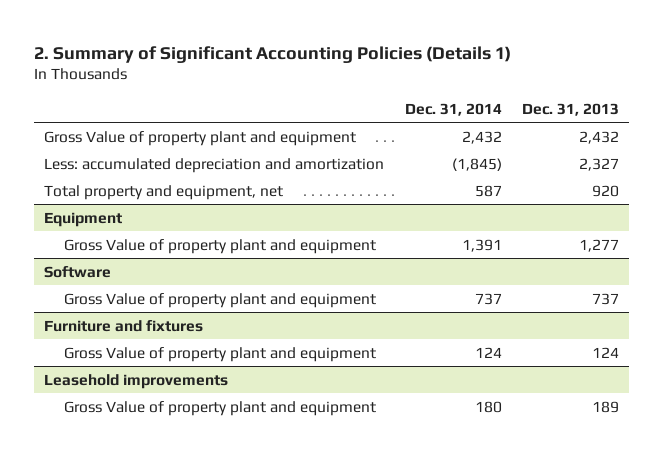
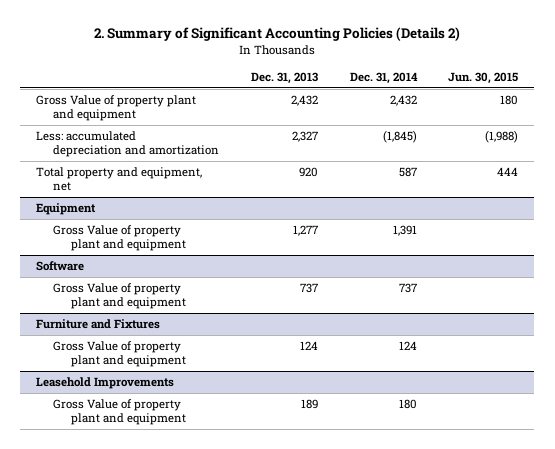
- 2. Summary of Significant Accounting Policies (Details 1)
+ 2. Summary of Significant Accounting Policies (Details 2)
- | Dec. 31, 2014 | Dec. 31, 2013
+ | Dec. 31, 2013 | Dec. 31, 2014 | Jun. 30, 2015
- Furniture and fixtures
+ Furniture and Fixtures
- Leasehold improvements
+ Leasehold Improvements

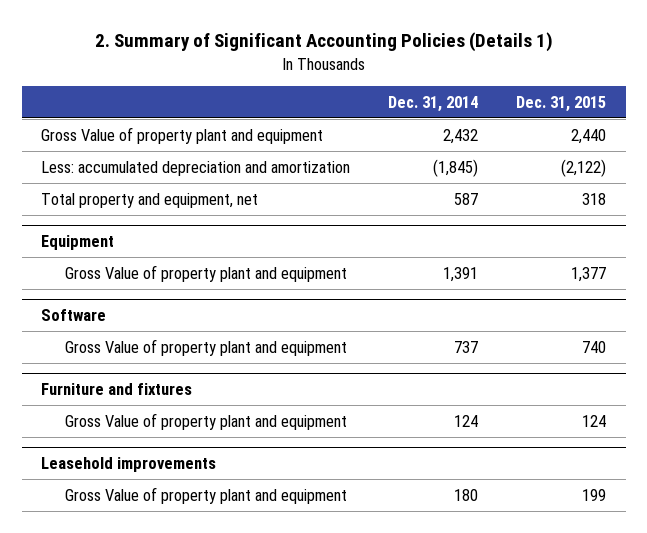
- 2. Summary of Significant Accounting Policies (Details 2)
+ 2. Summary of Significant Accounting Policies (Details 1)
- | Dec. 31, 2013 | Dec. 31, 2014 | Jun. 30, 2015
+ | Dec. 31, 2014 | Dec. 31, 2015
- Furniture and Fixtures
+ Furniture and fixtures
- Leasehold Improvements
+ Leasehold improvements

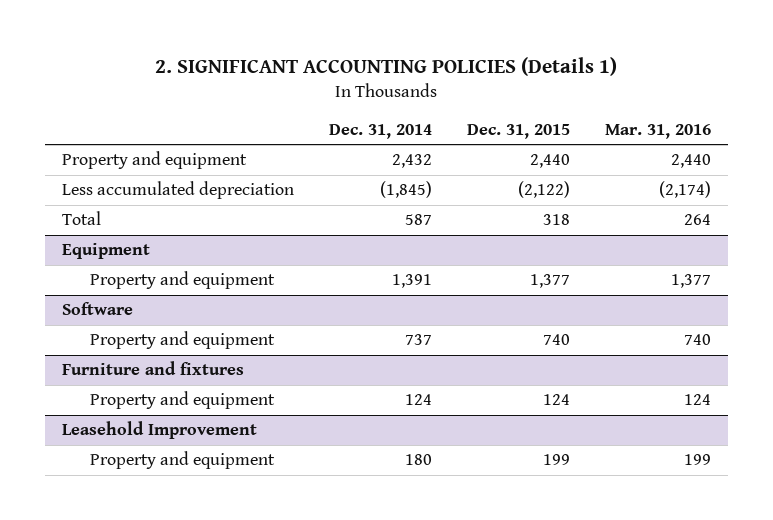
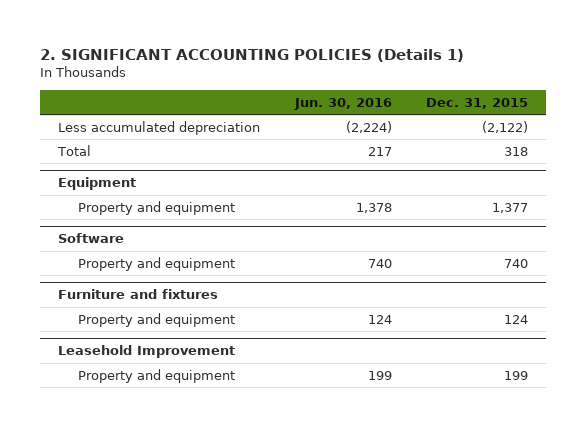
- | Dec. 31, 2014 | Dec. 31, 2015 | Mar. 31, 2016
+ | Jun. 30, 2016 | Dec. 31, 2015
- Property and equipment | 2,432 | 2,440 | 2,440

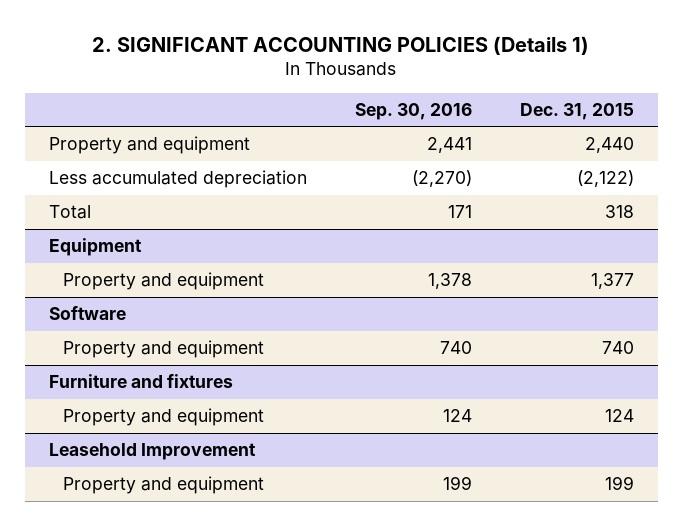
- | Jun. 30, 2016 | Dec. 31, 2015
+ | Sep. 30, 2016 | Dec. 31, 2015
+ Property and equipment | 2,441 | 2,440

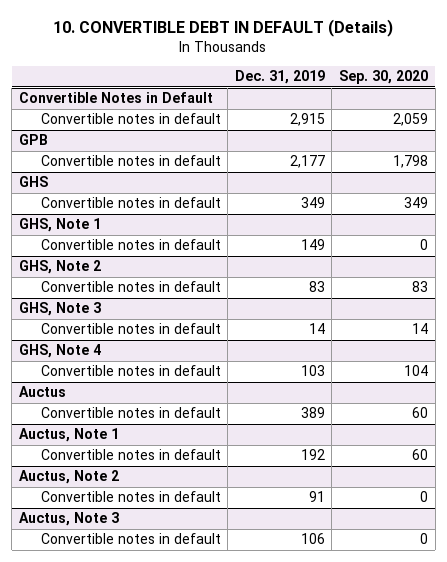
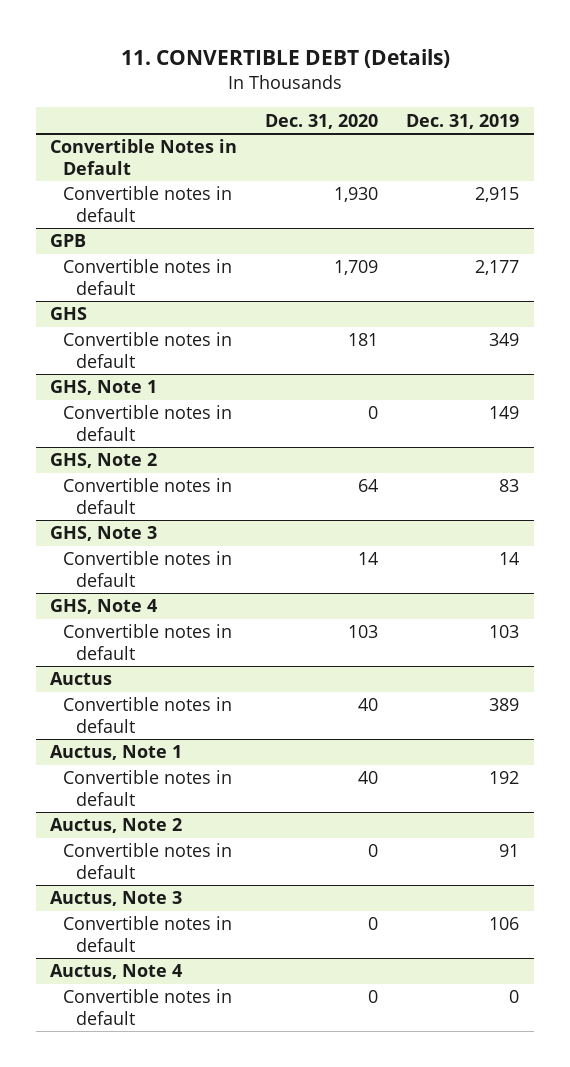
- 10. CONVERTIBLE DEBT IN DEFAULT (Details)
+ 11. CONVERTIBLE DEBT (Details)
- | Dec. 31, 2019 | Sep. 30, 2020
+ | Dec. 31, 2020 | Dec. 31, 2019
+ Auctus, Note 4
+ Convertible notes in default | 0 | 0

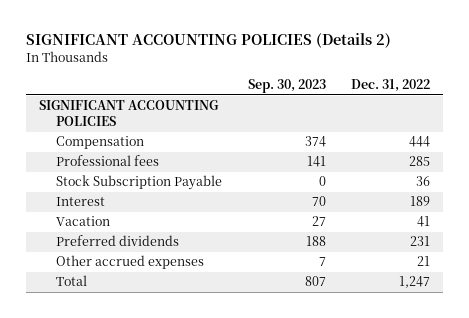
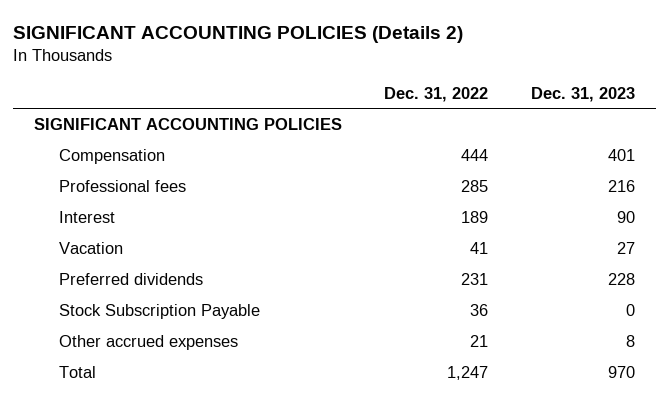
- | Sep. 30, 2023 | Dec. 31, 2022
+ | Dec. 31, 2022 | Dec. 31, 2023
moved down: Stock Subscription Payable | 36 | 0

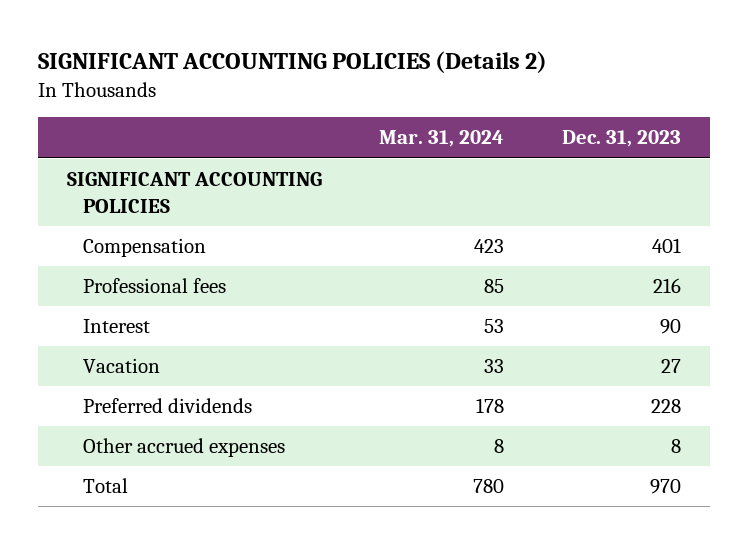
- | Dec. 31, 2022 | Dec. 31, 2023
+ | Mar. 31, 2024 | Dec. 31, 2023
- Stock Subscription Payable | 36 | 0

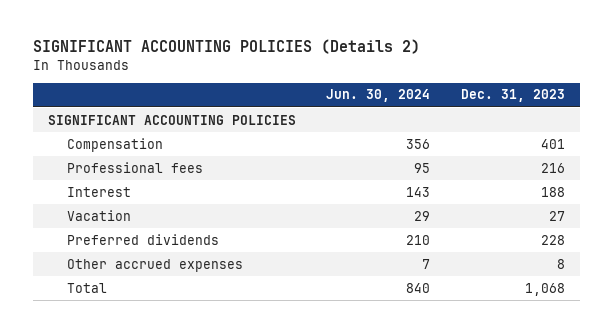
- | Mar. 31, 2024 | Dec. 31, 2023
+ | Jun. 30, 2024 | Dec. 31, 2023
- Interest | 53 | 90
+ Interest | 143 | 188
- Total | 780 | 970
+ Total | 840 | 1,068

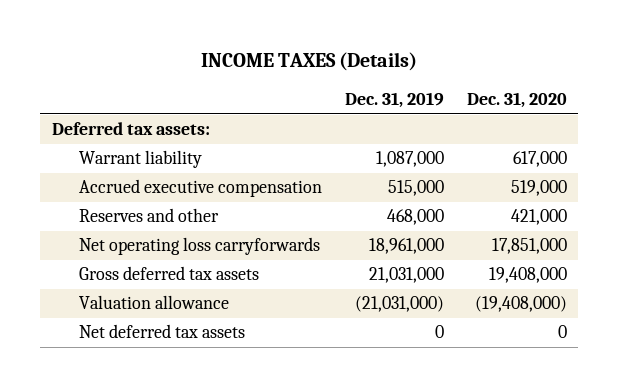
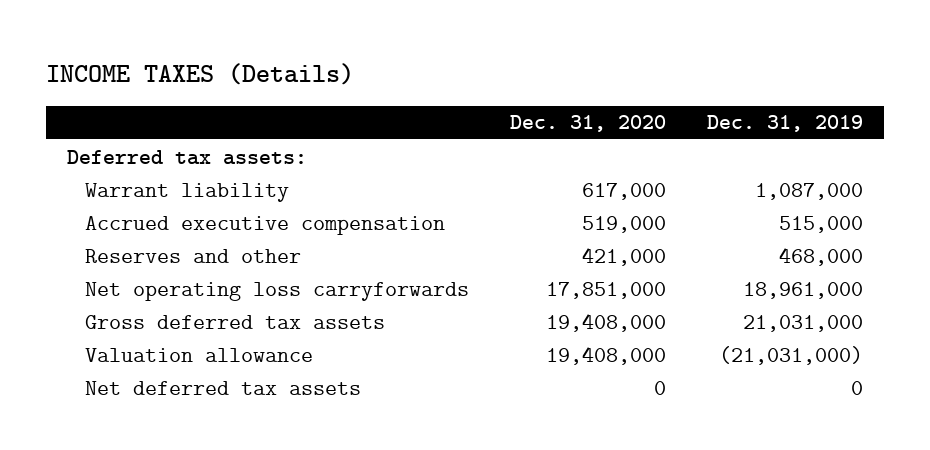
- | Dec. 31, 2019 | Dec. 31, 2020
+ | Dec. 31, 2020 | Dec. 31, 2019
- Valuation allowance | (21,031,000) | (19,408,000)
+ Valuation allowance | 19,408,000 | (21,031,000)

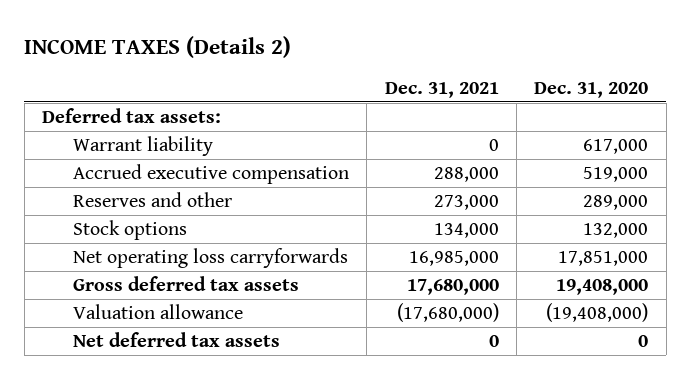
- INCOME TAXES (Details)
+ INCOME TAXES (Details 2)
- | Dec. 31, 2020 | Dec. 31, 2019
+ | Dec. 31, 2021 | Dec. 31, 2020
- Reserves and other | 421,000 | 468,000
+ Reserves and other | 273,000 | 289,000
+ Stock options | 134,000 | 132,000
- Valuation allowance | 19,408,000 | (21,031,000)
+ Valuation allowance | (17,680,000) | (19,408,000)

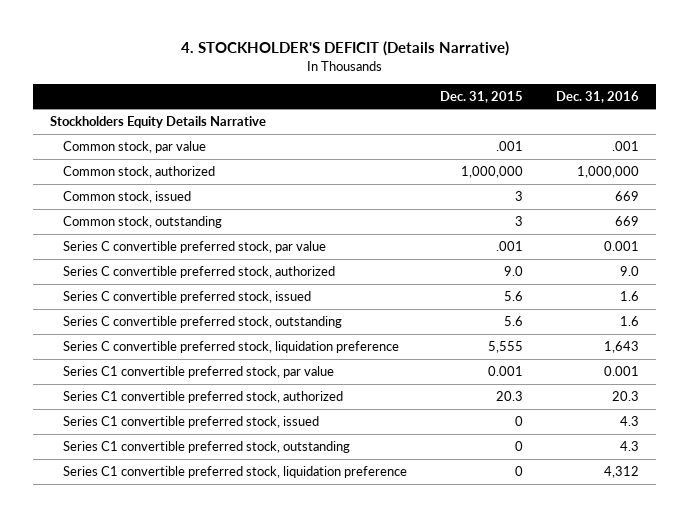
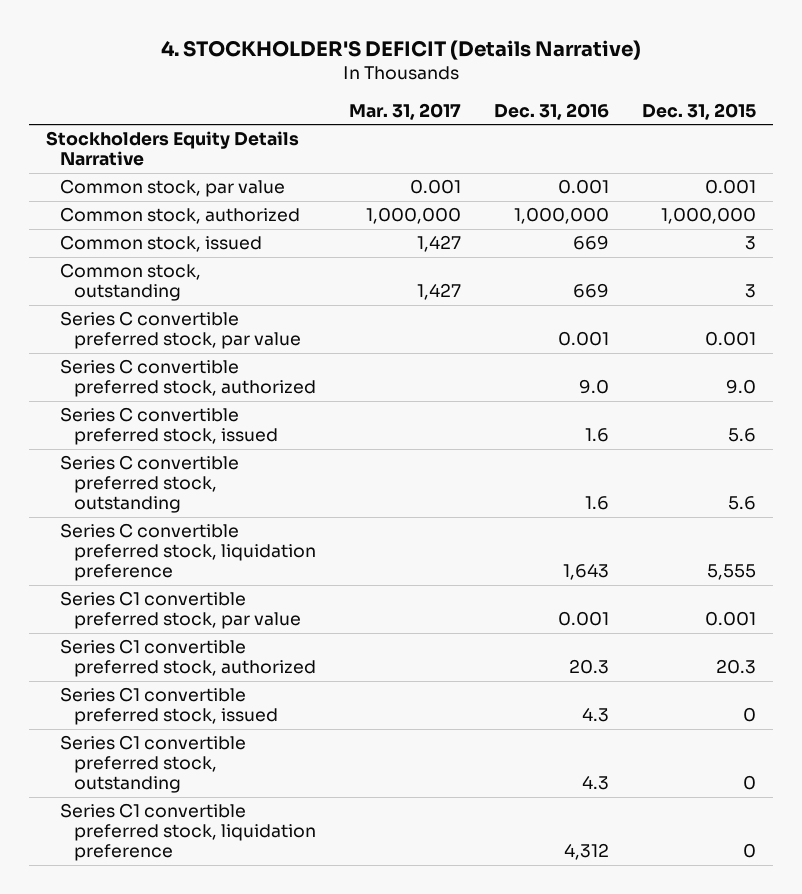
- | Dec. 31, 2015 | Dec. 31, 2016
+ | Mar. 31, 2017 | Dec. 31, 2016 | Dec. 31, 2015
- Common stock, par value | .001 | .001
+ Common stock, par value | 0.001 | 0.001 | 0.001
- Series C convertible preferred stock, par value | .001 | 0.001
+ Series C convertible preferred stock, par value | | 0.001 | 0.001

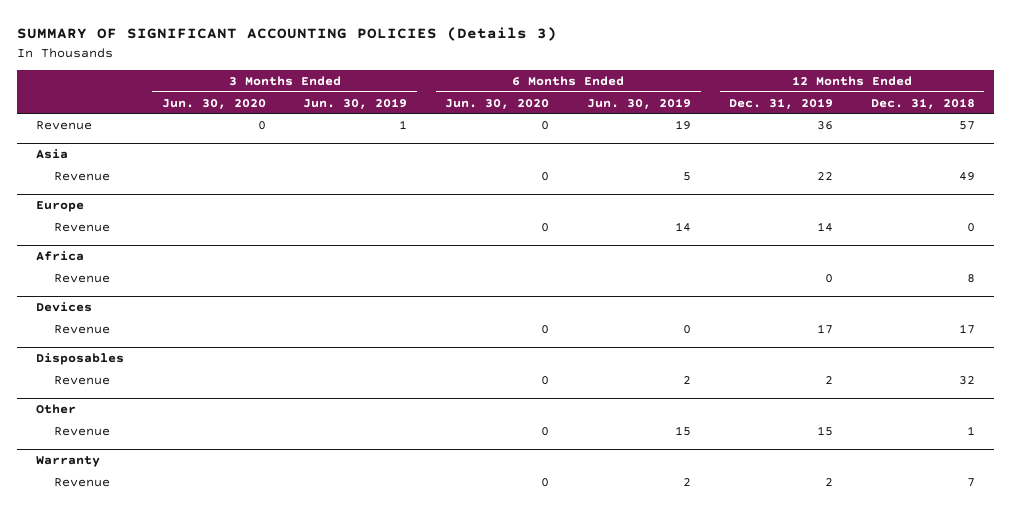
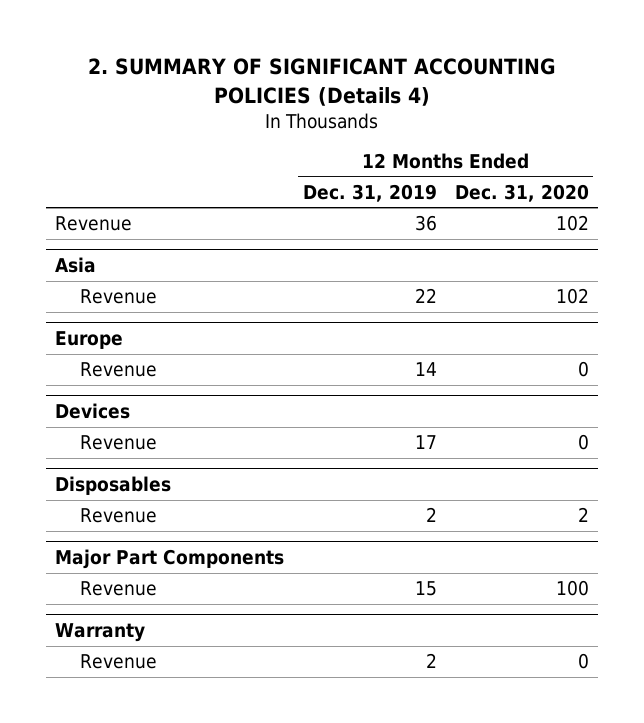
- SUMMARY OF SIGNIFICANT ACCOUNTING POLICIES (Details 3)
+ 2. SUMMARY OF SIGNIFICANT ACCOUNTING POLICIES (Details 4)
- | 3 Months Ended Jun. 30, 2020 | 3 Months Ended Jun. 30, 2019 | 6 Months Ended Jun. 30, 2020 | 6 Months Ended Jun. 30, 2019 | 12 Months Ended Dec. 31, 2019 | 12 Months Ended Dec. 31, 2018
+ | 12 Months Ended Dec. 31, 2019 | 12 Months Ended Dec. 31, 2020
- Africa
- Revenue | | | | | 0 | 8
- Other
+ Major Part Components

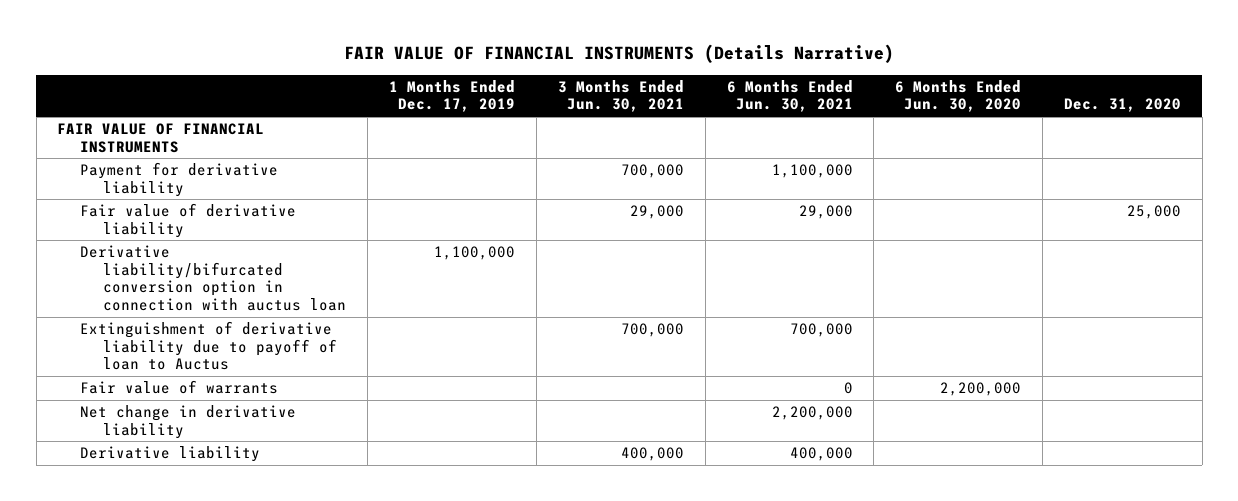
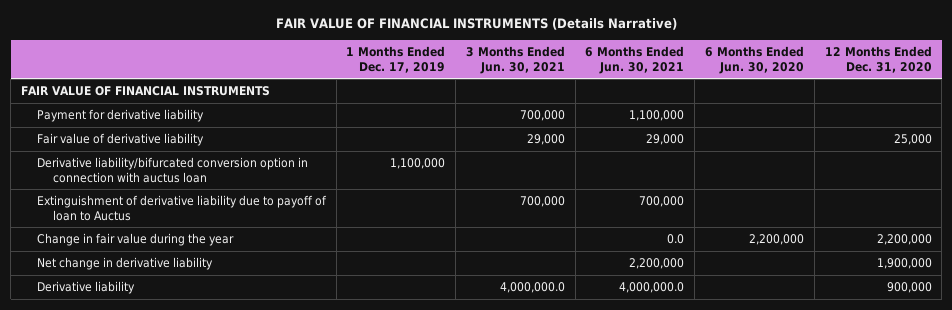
- | 1 Months Ended Dec. 17, 2019 | 3 Months Ended Jun. 30, 2021 | 6 Months Ended Jun. 30, 2021 | 6 Months Ended Jun. 30, 2020 | Dec. 31, 2020
+ | 1 Months Ended Dec. 17, 2019 | 3 Months Ended Jun. 30, 2021 | 6 Months Ended Jun. 30, 2021 | 6 Months Ended Jun. 30, 2020 | 12 Months Ended Dec. 31, 2020
- Fair value of warrants | | | 0 | 2,200,000 |
+ Change in fair value during the year | | | 0.0 | 2,200,000 | 2,200,000
- Derivative liability | | 400,000 | 400,000 | |
+ Derivative liability | | 4,000,000.0 | 4,000,000.0 | | 900,000

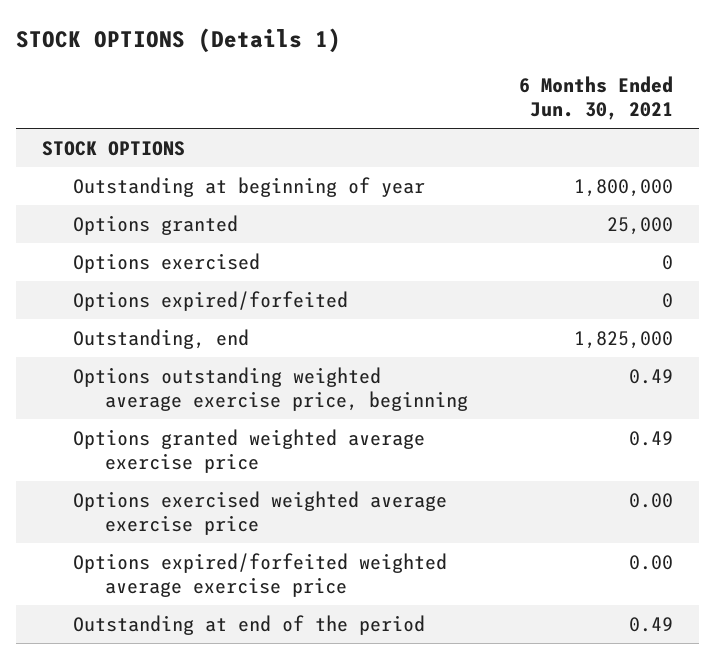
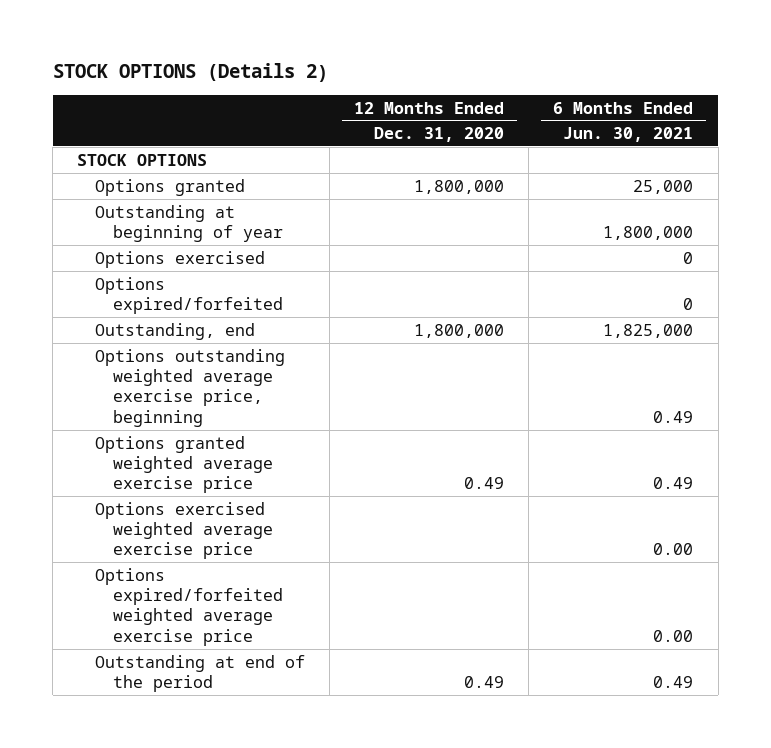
- STOCK OPTIONS (Details 1)
+ STOCK OPTIONS (Details 2)
- | 6 Months Ended Jun. 30, 2021
+ | 12 Months Ended Dec. 31, 2020 | 6 Months Ended Jun. 30, 2021
moved down: Outstanding at beginning of year | | 1,800,000

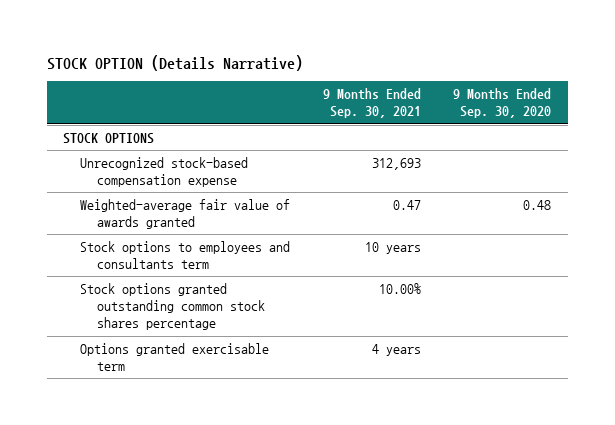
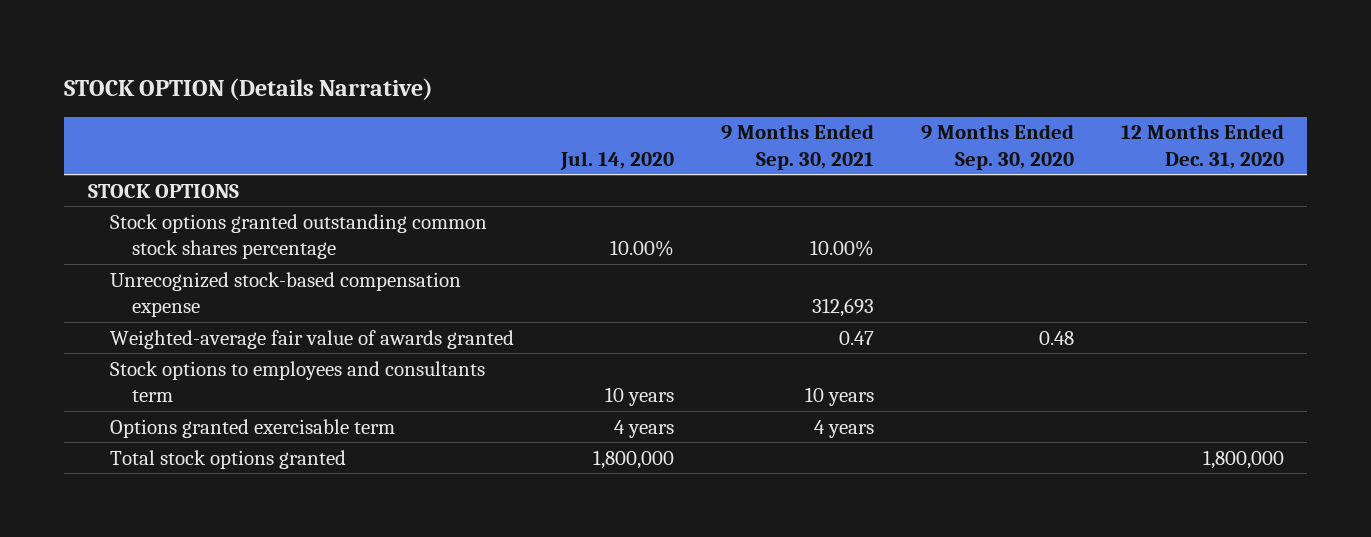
- | 9 Months Ended Sep. 30, 2021 | 9 Months Ended Sep. 30, 2020
+ | Jul. 14, 2020 | 9 Months Ended Sep. 30, 2021 | 9 Months Ended Sep. 30, 2020 | 12 Months Ended Dec. 31, 2020
moved up: Stock options granted outstanding common stock shares percentage | 10.00% | 10.00% | |
+ Total stock options granted | 1,800,000 | | | 1,800,000

